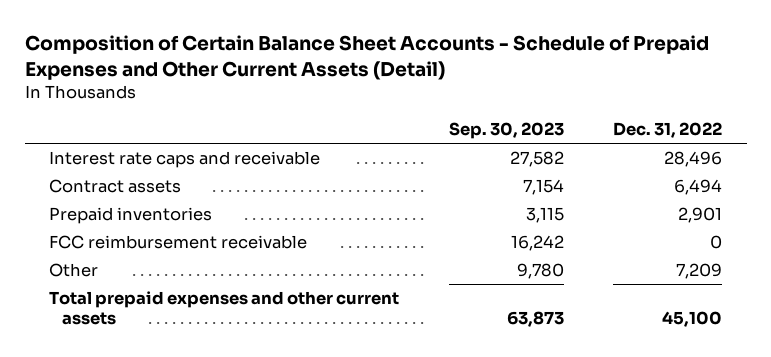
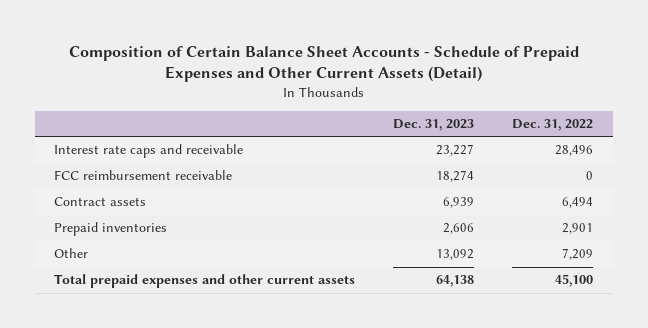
- | Sep. 30, 2023 | Dec. 31, 2022
+ | Dec. 31, 2023 | Dec. 31, 2022
moved up: FCC reimbursement receivable | 18,274 | 0

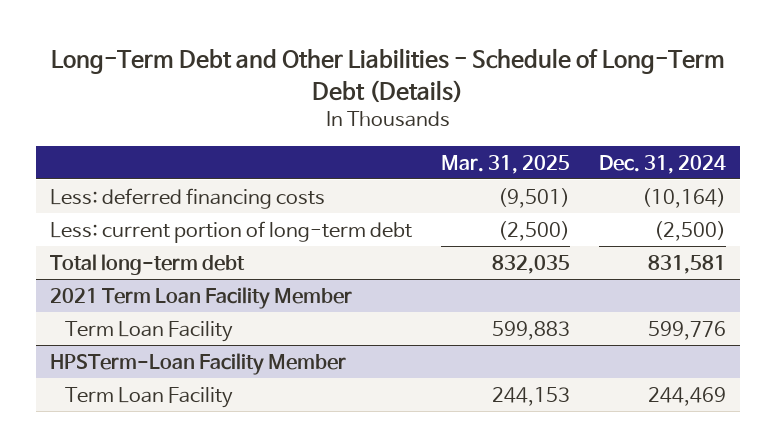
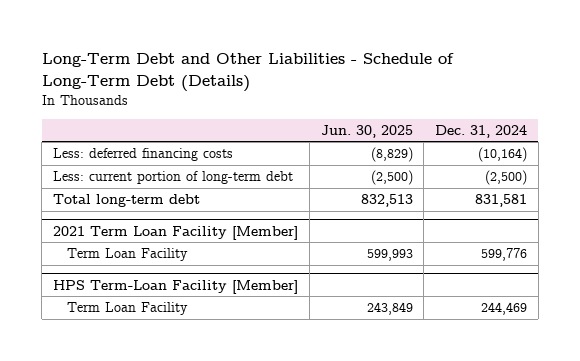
- | Mar. 31, 2025 | Dec. 31, 2024
+ | Jun. 30, 2025 | Dec. 31, 2024
- 2021 Term Loan Facility Member
+ 2021 Term Loan Facility [Member]
- HPSTerm-Loan Facility Member
+ HPS Term-Loan Facility [Member]

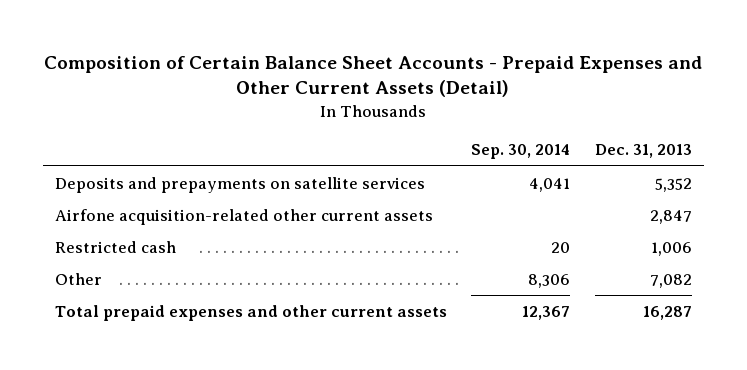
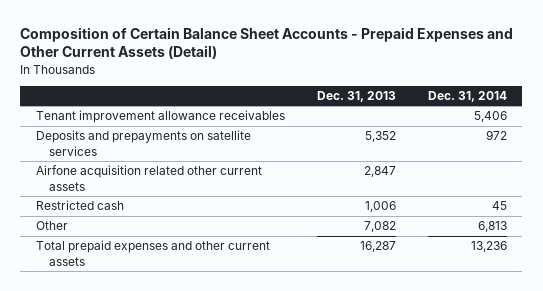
- | Sep. 30, 2014 | Dec. 31, 2013
+ | Dec. 31, 2013 | Dec. 31, 2014
+ Tenant improvement allowance receivables | | 5,406
- Airfone acquisition-related other current assets | | 2,847
+ Airfone acquisition related other current assets | 2,847 |

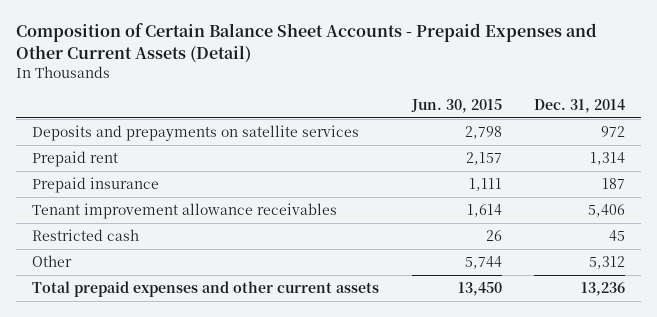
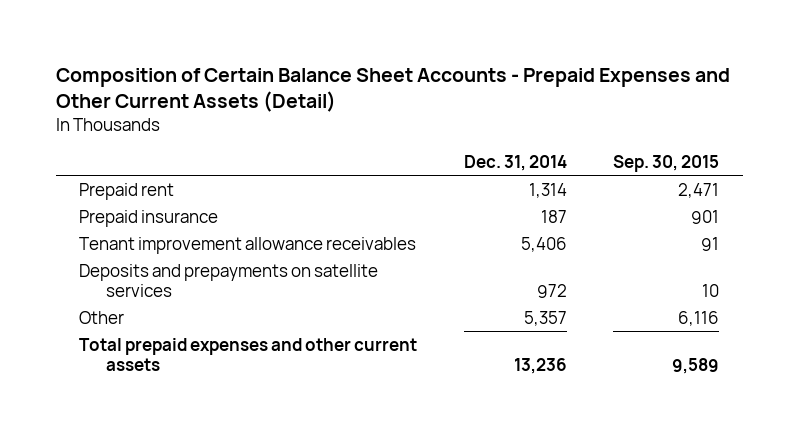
- | Jun. 30, 2015 | Dec. 31, 2014
+ | Dec. 31, 2014 | Sep. 30, 2015
- Restricted cash | 26 | 45
- Other | 5,744 | 5,312
moved down: Deposits and prepayments on satellite services | 972 | 10
+ Other | 5,357 | 6,116

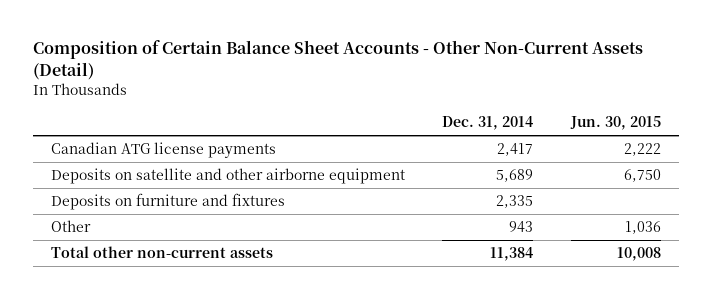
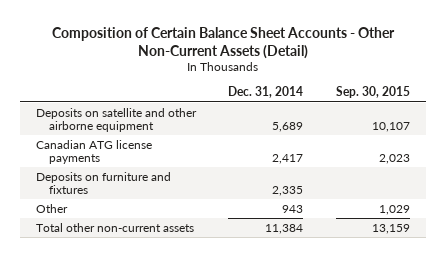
- | Dec. 31, 2014 | Jun. 30, 2015
+ | Dec. 31, 2014 | Sep. 30, 2015
moved down: Canadian ATG license payments | 2,417 | 2,023

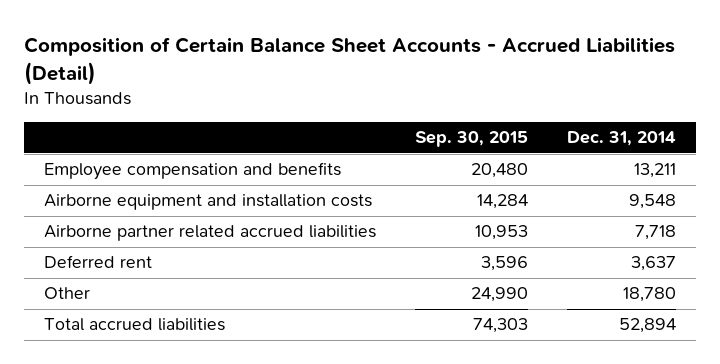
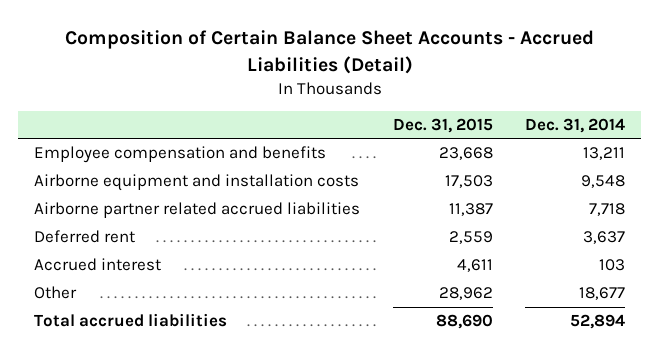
- | Sep. 30, 2015 | Dec. 31, 2014
+ | Dec. 31, 2015 | Dec. 31, 2014
- Other | 24,990 | 18,780
+ Accrued interest | 4,611 | 103
+ Other | 28,962 | 18,677

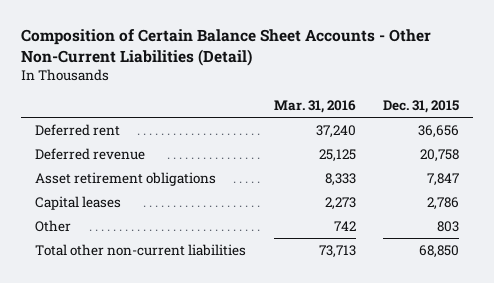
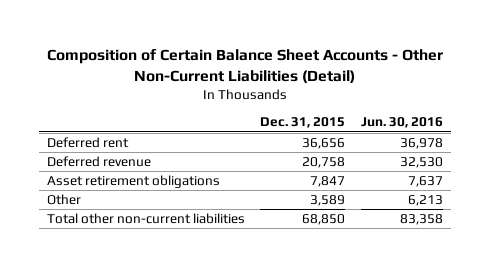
- | Mar. 31, 2016 | Dec. 31, 2015
+ | Dec. 31, 2015 | Jun. 30, 2016
- Capital leases | 2,273 | 2,786
- Other | 742 | 803
+ Other | 3,589 | 6,213

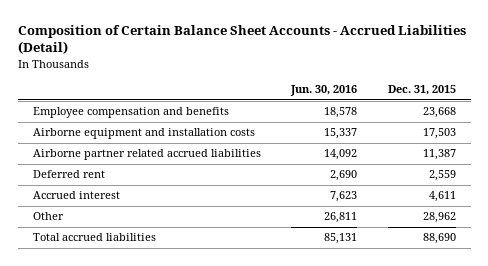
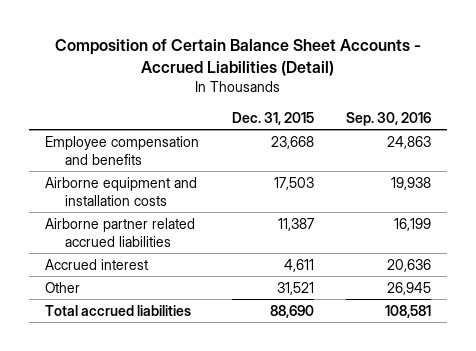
- | Jun. 30, 2016 | Dec. 31, 2015
+ | Dec. 31, 2015 | Sep. 30, 2016
- Deferred rent | 2,690 | 2,559
- Other | 26,811 | 28,962
+ Other | 31,521 | 26,945

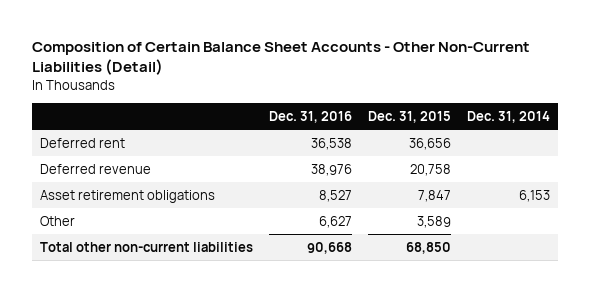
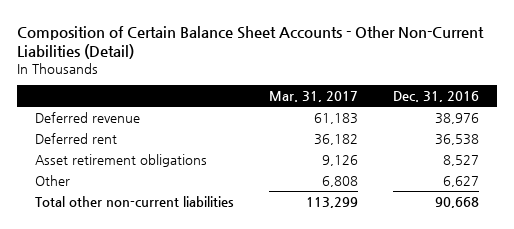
- | Dec. 31, 2016 | Dec. 31, 2015 | Dec. 31, 2014
+ | Mar. 31, 2017 | Dec. 31, 2016
moved down: Deferred rent | 36,182 | 36,538

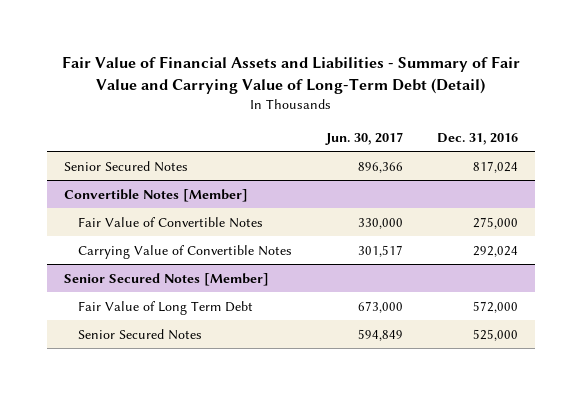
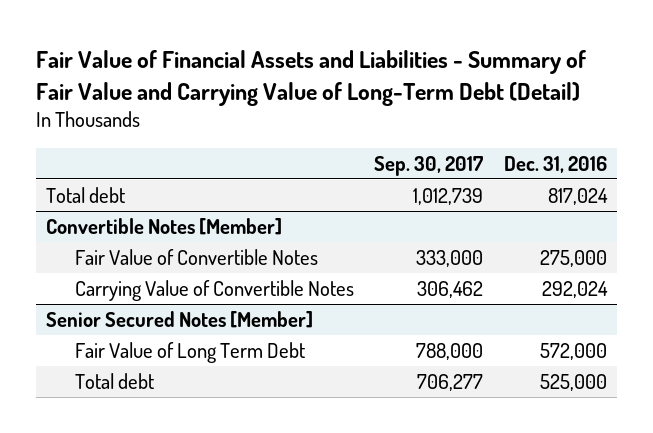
- | Jun. 30, 2017 | Dec. 31, 2016
+ | Sep. 30, 2017 | Dec. 31, 2016
- Senior Secured Notes | 896,366 | 817,024
+ Total debt | 1,012,739 | 817,024
@ Senior Secured Notes [Member]
- Senior Secured Notes | 594,849 | 525,000
+ Total debt | 706,277 | 525,000

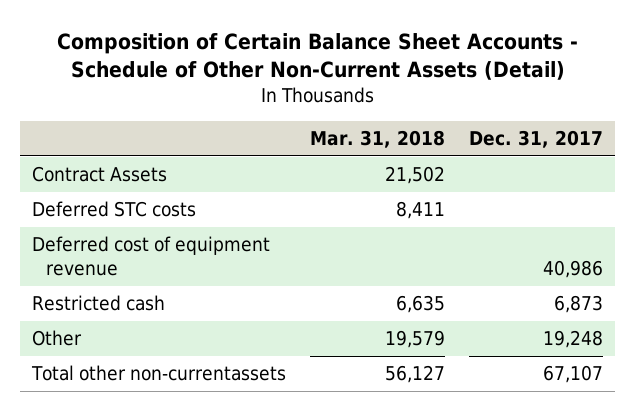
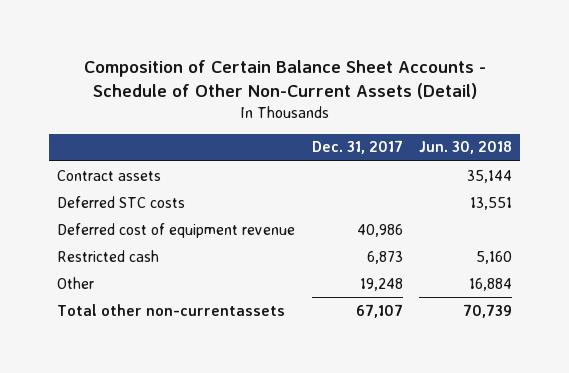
- | Mar. 31, 2018 | Dec. 31, 2017
+ | Dec. 31, 2017 | Jun. 30, 2018
- Contract Assets | 21,502 |
+ Contract assets | | 35,144

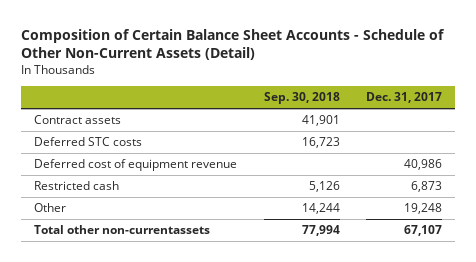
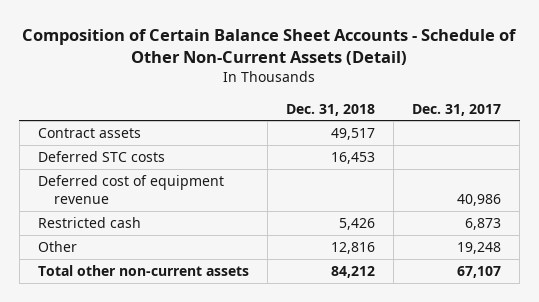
- | Sep. 30, 2018 | Dec. 31, 2017
+ | Dec. 31, 2018 | Dec. 31, 2017
- Total other non-currentassets | 77,994 | 67,107
+ Total other non-current assets | 84,212 | 67,107

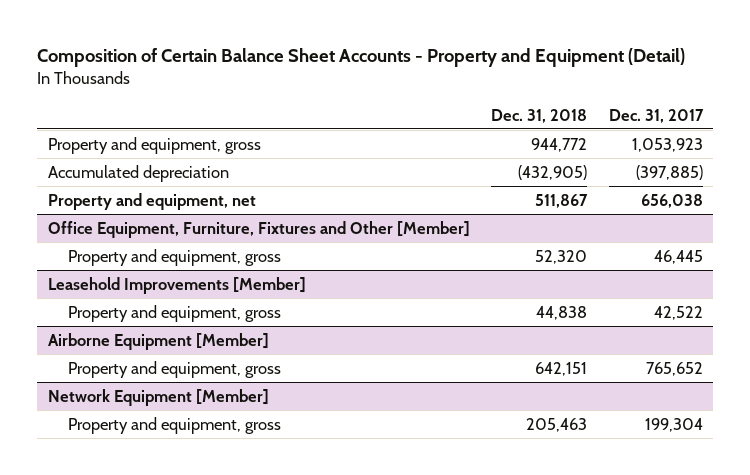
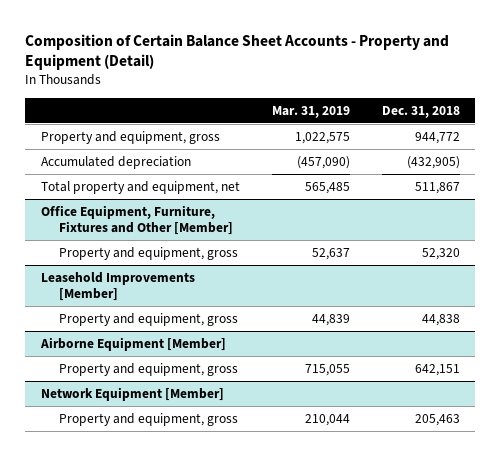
- | Dec. 31, 2018 | Dec. 31, 2017
+ | Mar. 31, 2019 | Dec. 31, 2018
- Property and equipment, net | 511,867 | 656,038
+ Total property and equipment, net | 565,485 | 511,867

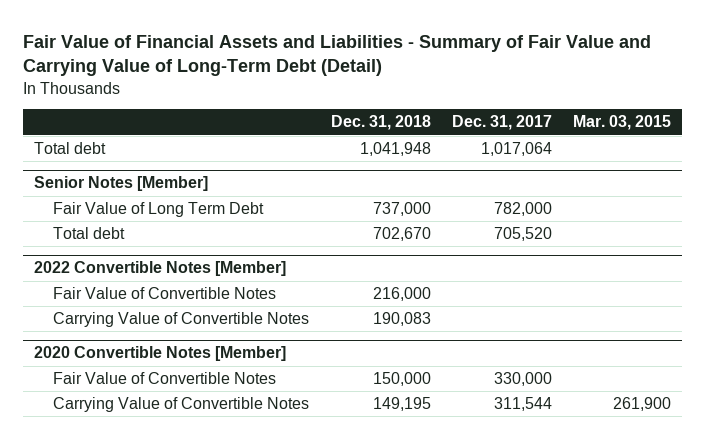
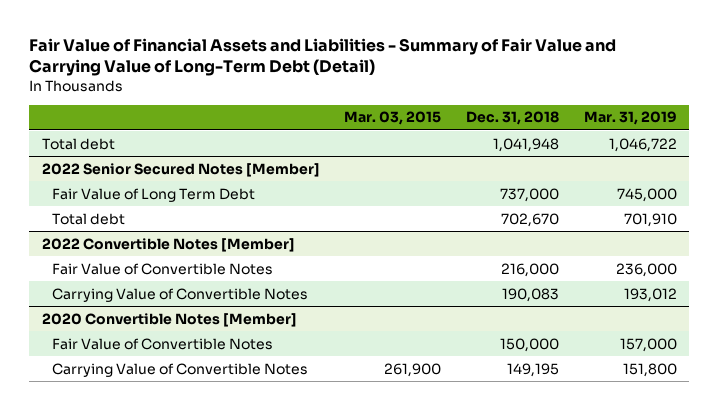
- | Dec. 31, 2018 | Dec. 31, 2017 | Mar. 03, 2015
+ | Mar. 03, 2015 | Dec. 31, 2018 | Mar. 31, 2019
- Senior Notes [Member]
+ 2022 Senior Secured Notes [Member]

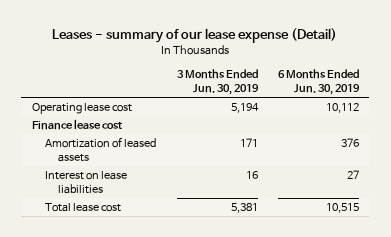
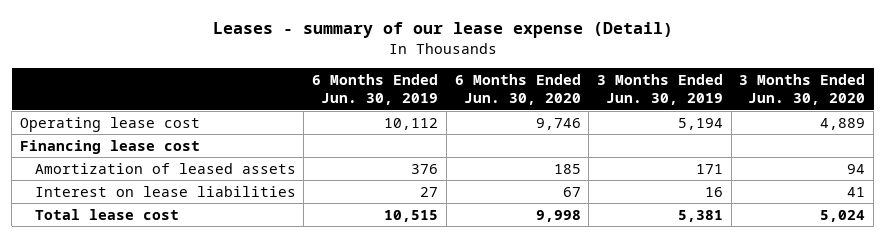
- | 3 Months Ended Jun. 30, 2019 | 6 Months Ended Jun. 30, 2019
+ | 6 Months Ended Jun. 30, 2019 | 6 Months Ended Jun. 30, 2020 | 3 Months Ended Jun. 30, 2019 | 3 Months Ended Jun. 30, 2020
- Finance lease cost
+ Financing lease cost

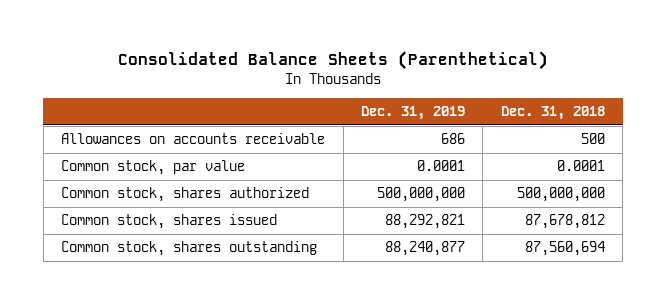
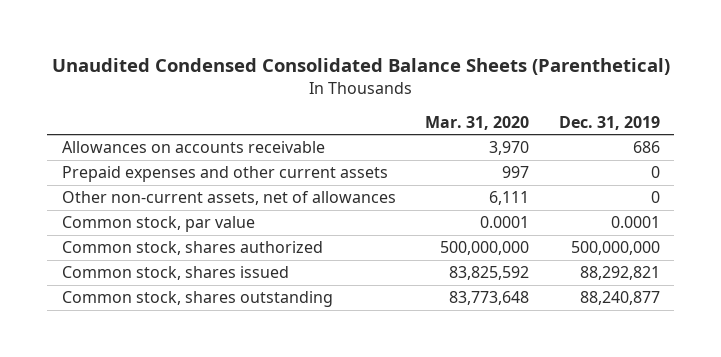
- Consolidated Balance Sheets (Parenthetical)
+ Unaudited Condensed Consolidated Balance Sheets (Parenthetical)
- | Dec. 31, 2019 | Dec. 31, 2018
+ | Mar. 31, 2020 | Dec. 31, 2019
+ Prepaid expenses and other current assets | 997 | 0
+ Other non-current assets, net of allowances | 6,111 | 0

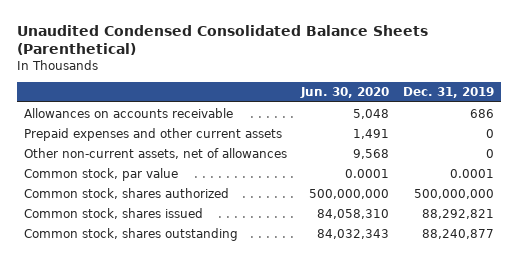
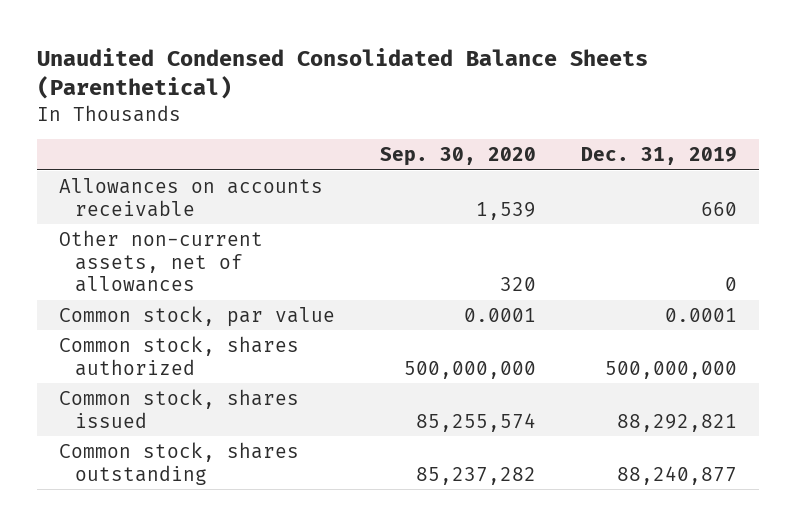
- | Jun. 30, 2020 | Dec. 31, 2019
+ | Sep. 30, 2020 | Dec. 31, 2019
- Allowances on accounts receivable | 5,048 | 686
- Prepaid expenses and other current assets | 1,491 | 0
+ Allowances on accounts receivable | 1,539 | 660

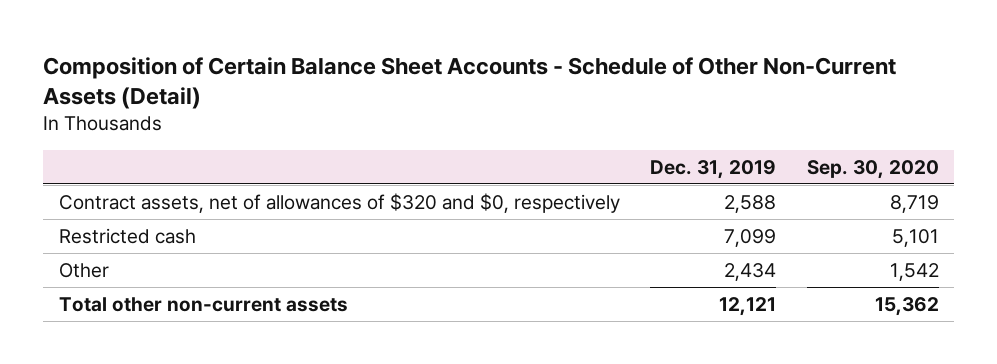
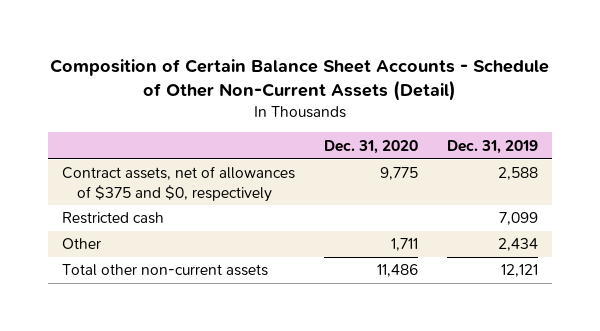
- | Dec. 31, 2019 | Sep. 30, 2020
+ | Dec. 31, 2020 | Dec. 31, 2019
- Contract assets, net of allowances of $320 and $0, respectively | 2,588 | 8,719
+ Contract assets, net of allowances of $375 and $0, respectively | 9,775 | 2,588

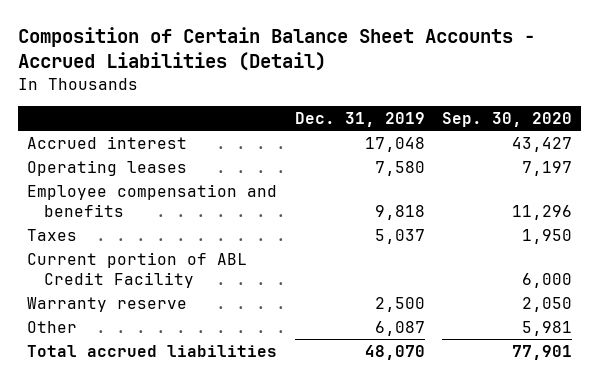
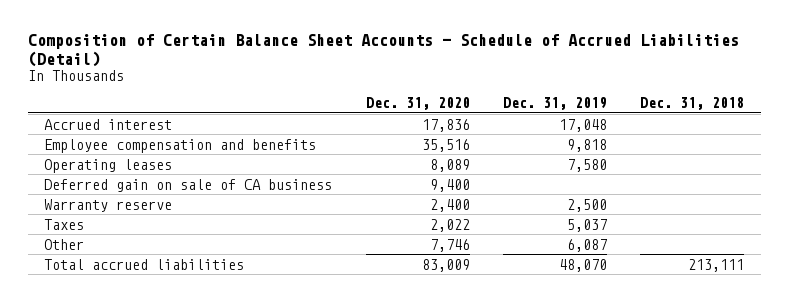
- Composition of Certain Balance Sheet Accounts - Accrued Liabilities (Detail)
+ Composition of Certain Balance Sheet Accounts - Schedule of Accrued Liabilities (Detail)
- | Dec. 31, 2019 | Sep. 30, 2020
+ | Dec. 31, 2020 | Dec. 31, 2019 | Dec. 31, 2018
- Current portion of ABL Credit Facility | | 6,000
moved down: Operating leases | 8,089 | 7,580 |
+ Deferred gain on sale of CA business | 9,400 | |
moved down: Taxes | 2,022 | 5,037 |

